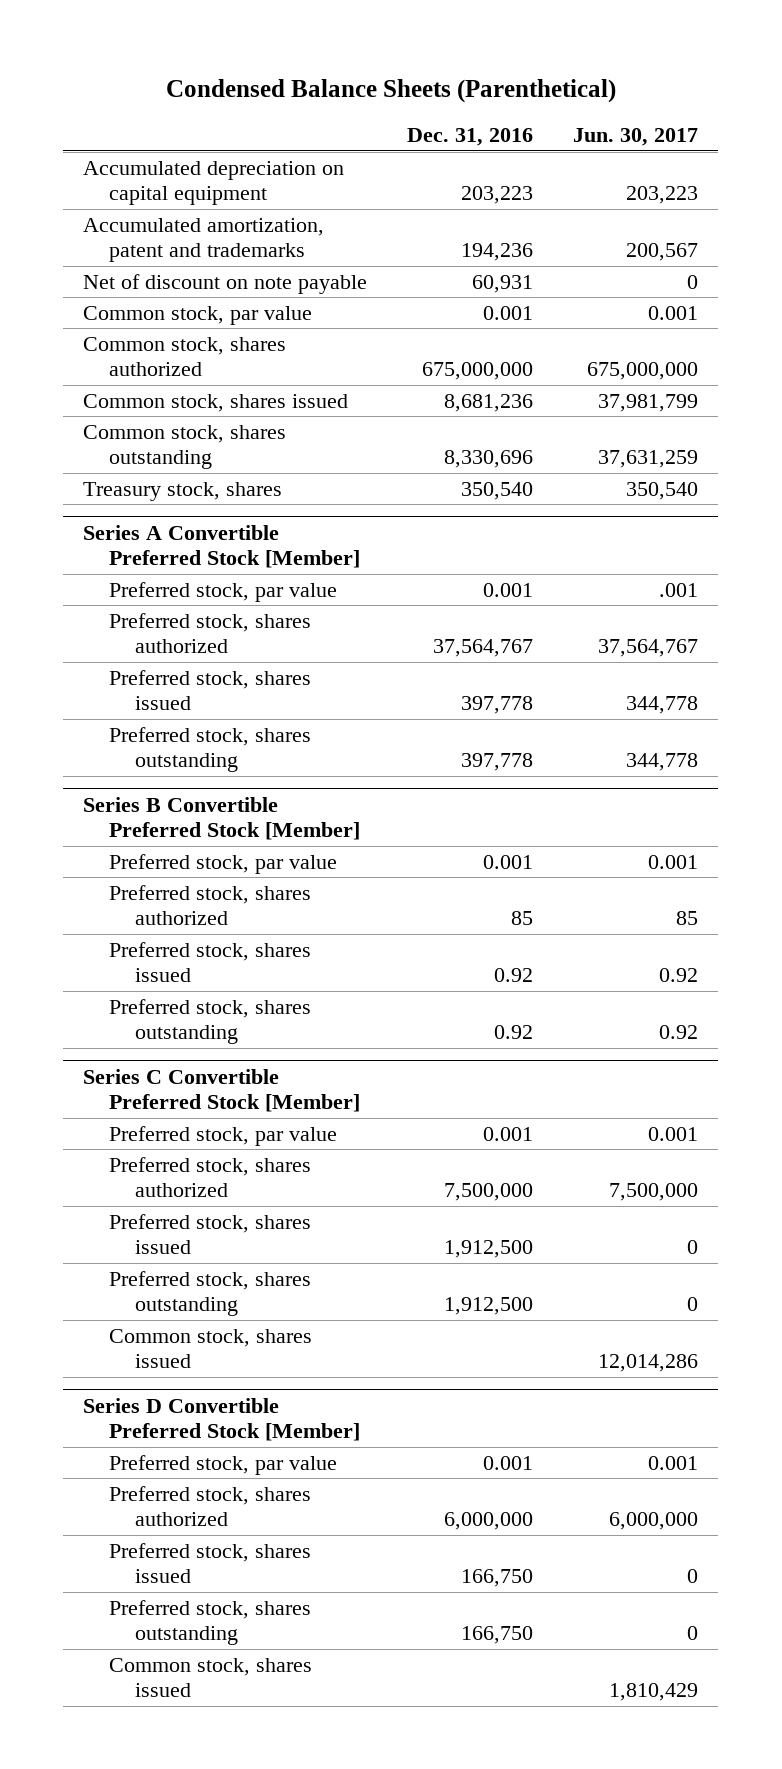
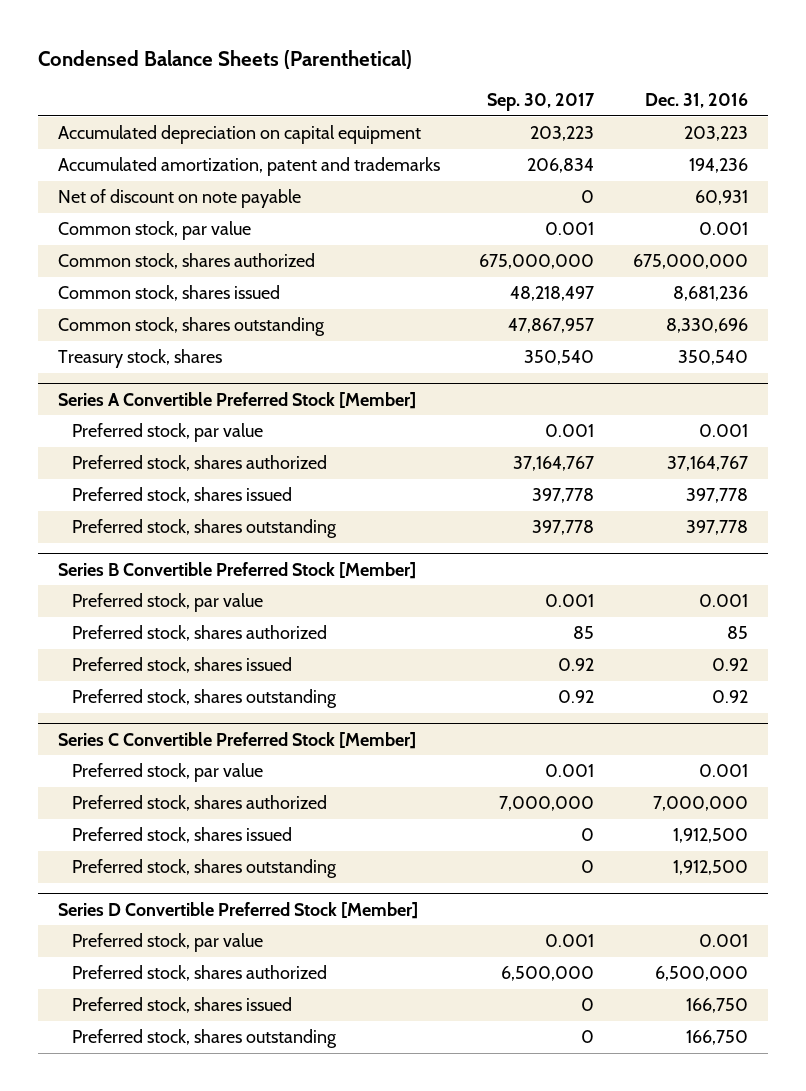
- | Dec. 31, 2016 | Jun. 30, 2017
+ | Sep. 30, 2017 | Dec. 31, 2016
@ Series A Convertible Preferred Stock [Member]
- Preferred stock, shares authorized | 37,564,767 | 37,564,767
+ Preferred stock, shares authorized | 37,164,767 | 37,164,767
@ Series C Convertible Preferred Stock [Member]
- Preferred stock, shares authorized | 7,500,000 | 7,500,000
+ Preferred stock, shares authorized | 7,000,000 | 7,000,000
- Common stock, shares issued | | 12,014,286
@ Series D Convertible Preferred Stock [Member]
- Preferred stock, shares authorized | 6,000,000 | 6,000,000
+ Preferred stock, shares authorized | 6,500,000 | 6,500,000
- Common stock, shares issued | | 1,810,429

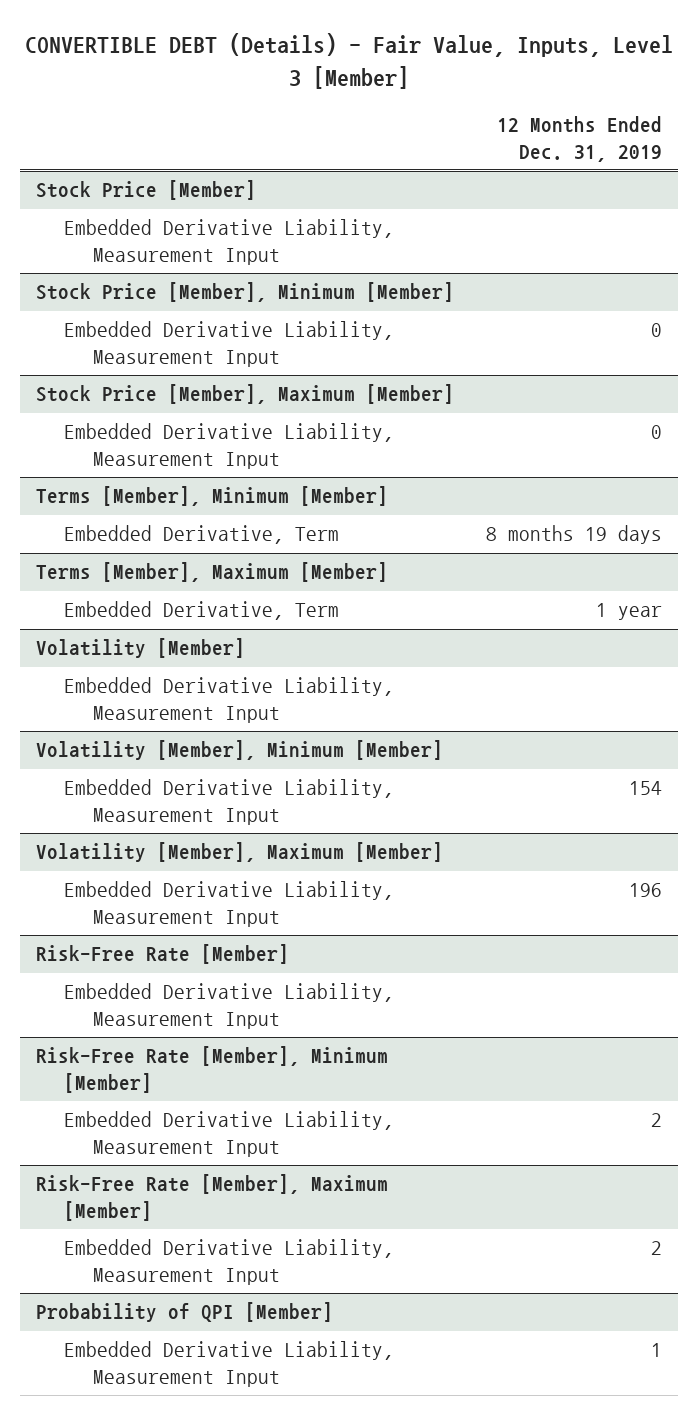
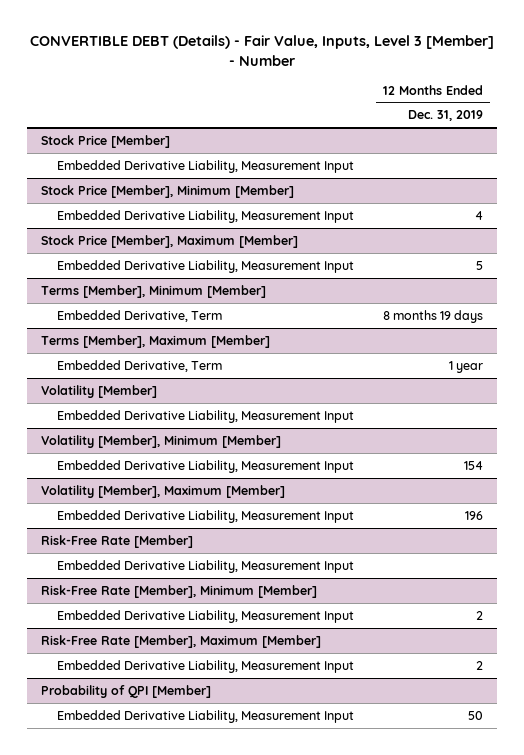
- CONVERTIBLE DEBT (Details) - Fair Value, Inputs, Level 3 [Member]
+ CONVERTIBLE DEBT (Details) - Fair Value, Inputs, Level 3 [Member] - Number
@ Stock Price [Member], Minimum [Member]
- Embedded Derivative Liability, Measurement Input | 0
+ Embedded Derivative Liability, Measurement Input | 4
@ Stock Price [Member], Maximum [Member]
- Embedded Derivative Liability, Measurement Input | 0
+ Embedded Derivative Liability, Measurement Input | 5
@ Probability of QPI [Member]
- Embedded Derivative Liability, Measurement Input | 1
+ Embedded Derivative Liability, Measurement Input | 50

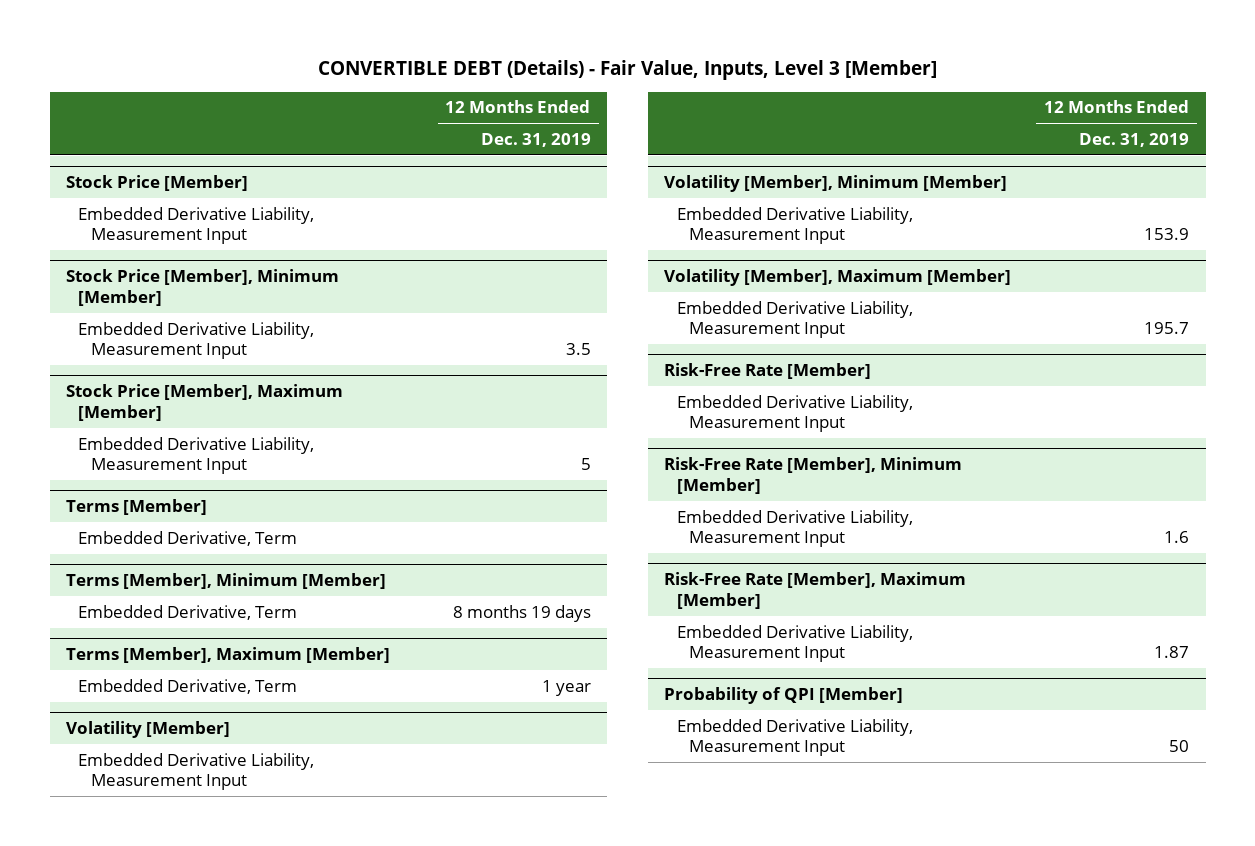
- CONVERTIBLE DEBT (Details) - Fair Value, Inputs, Level 3 [Member] - Number
+ CONVERTIBLE DEBT (Details) - Fair Value, Inputs, Level 3 [Member]
@ Stock Price [Member], Minimum [Member]
- Embedded Derivative Liability, Measurement Input | 4
+ Embedded Derivative Liability, Measurement Input | 3.5
+ Terms [Member]
+ Embedded Derivative, Term
@ Volatility [Member], Minimum [Member]
- Embedded Derivative Liability, Measurement Input | 154
+ Embedded Derivative Liability, Measurement Input | 153.9
@ Volatility [Member], Maximum [Member]
- Embedded Derivative Liability, Measurement Input | 196
+ Embedded Derivative Liability, Measurement Input | 195.7
@ Risk-Free Rate [Member], Minimum [Member]
- Embedded Derivative Liability, Measurement Input | 2
+ Embedded Derivative Liability, Measurement Input | 1.6
@ Risk-Free Rate [Member], Maximum [Member]
- Embedded Derivative Liability, Measurement Input | 2
+ Embedded Derivative Liability, Measurement Input | 1.87

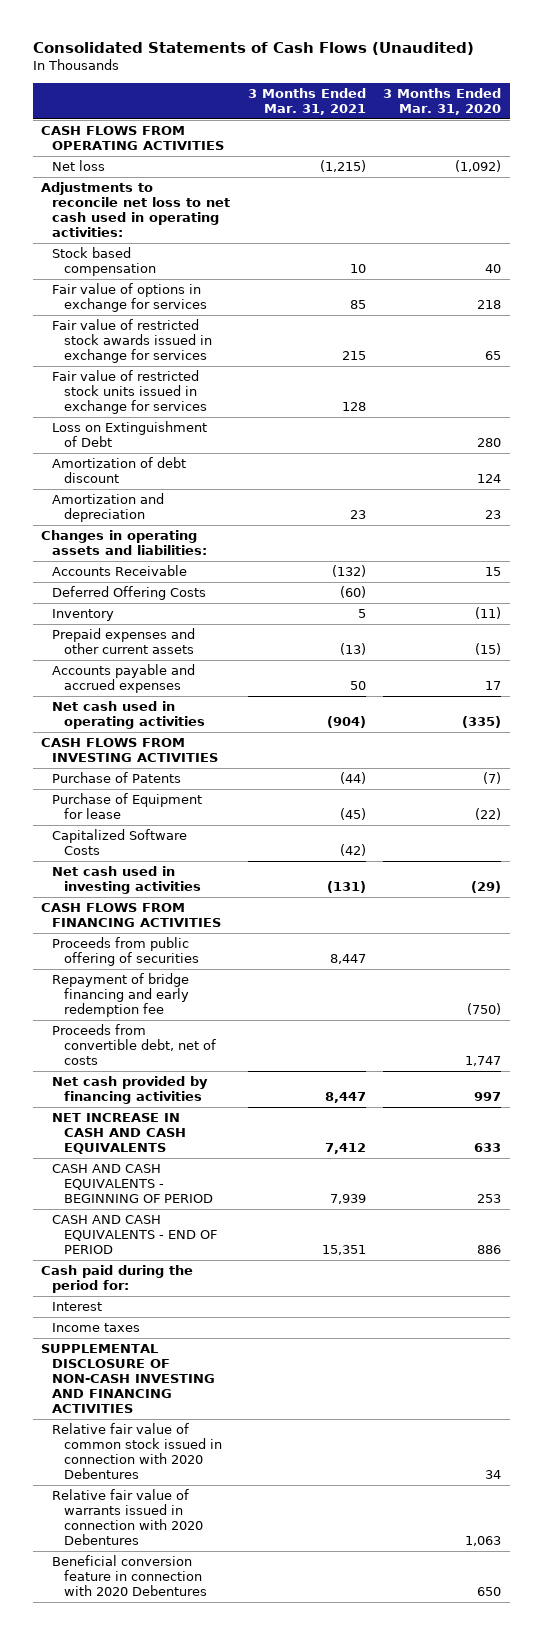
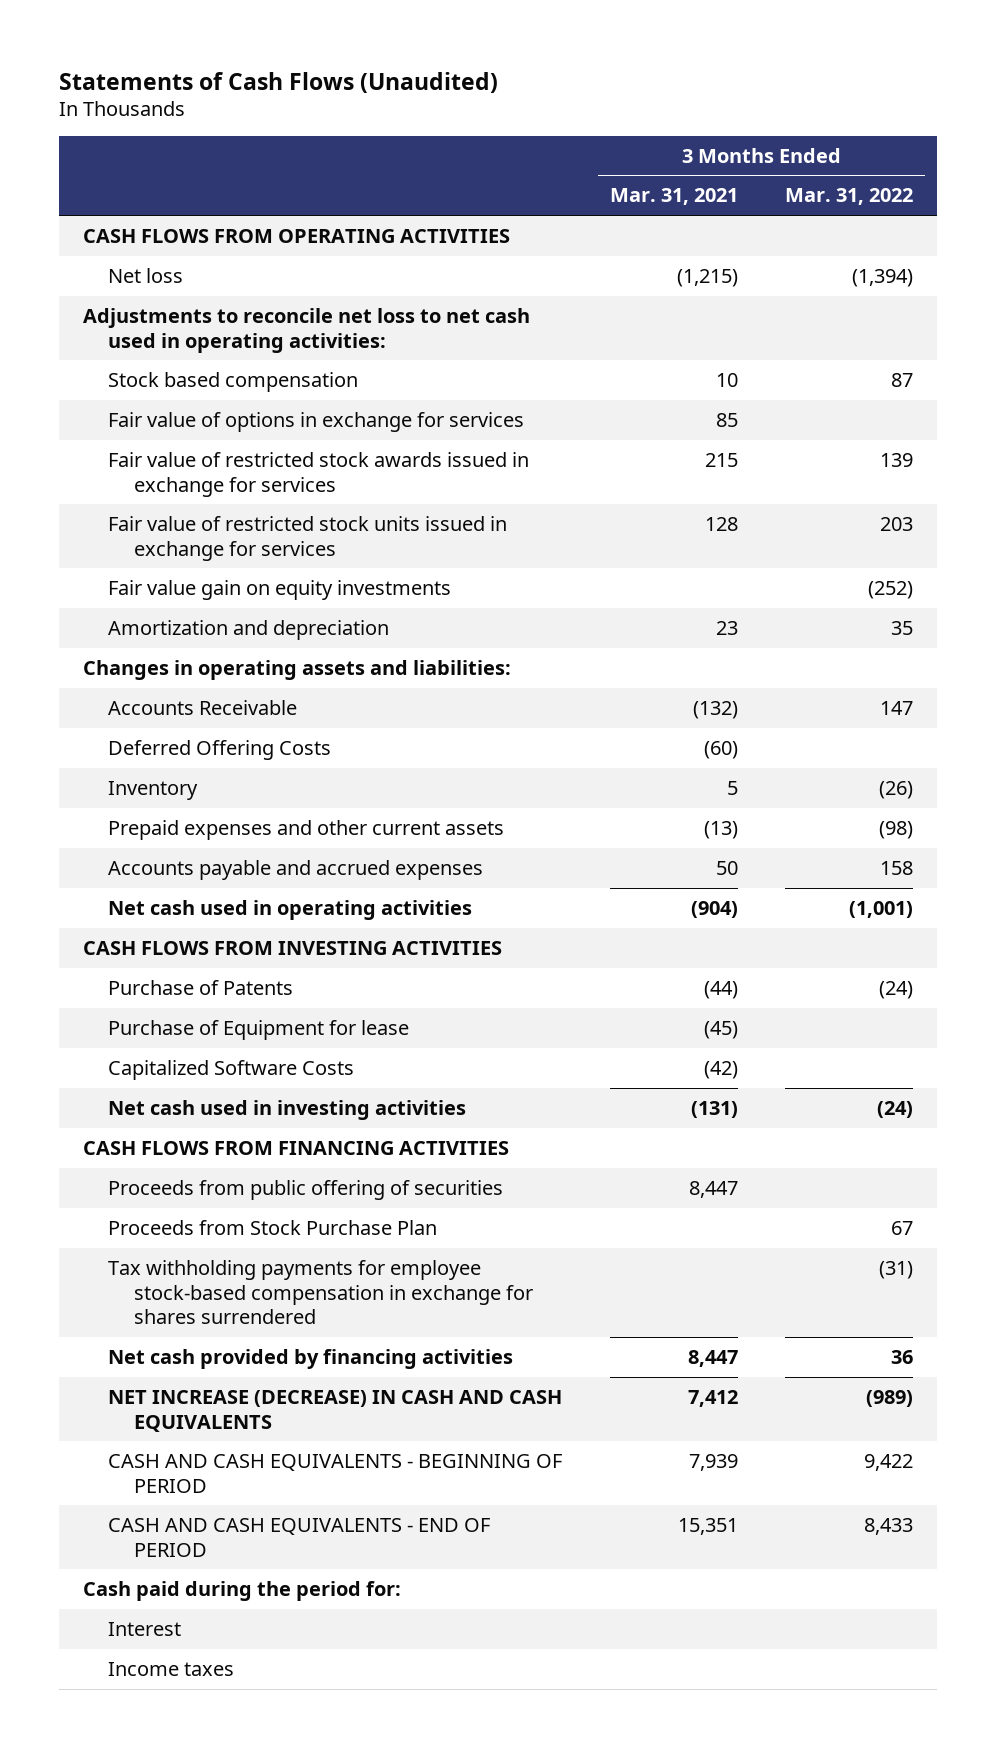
- Consolidated Statements of Cash Flows (Unaudited)
+ Statements of Cash Flows (Unaudited)
- | 3 Months Ended Mar. 31, 2021 | 3 Months Ended Mar. 31, 2020
+ | 3 Months Ended Mar. 31, 2021 | 3 Months Ended Mar. 31, 2022
- Loss on Extinguishment of Debt | | 280
- Amortization of debt discount | | 124
+ Fair value gain on equity investments | | (252)
- Repayment of bridge financing and early redemption fee | | (750)
- Proceeds from convertible debt, net of costs | | 1,747
+ Proceeds from Stock Purchase Plan | | 67
+ Tax withholding payments for employee stock-based compensation in exchange for shares surrendered | | (31)
- NET INCREASE IN CASH AND CASH EQUIVALENTS | 7,412 | 633
+ NET INCREASE (DECREASE) IN CASH AND CASH EQUIVALENTS | 7,412 | (989)
- SUPPLEMENTAL DISCLOSURE OF NON-CASH INVESTING AND FINANCING ACTIVITIES
- Relative fair value of common stock issued in connection with 2020 Debentures | | 34
- Relative fair value of warrants issued in connection with 2020 Debentures | | 1,063
- Beneficial conversion feature in connection with 2020 Debentures | | 650

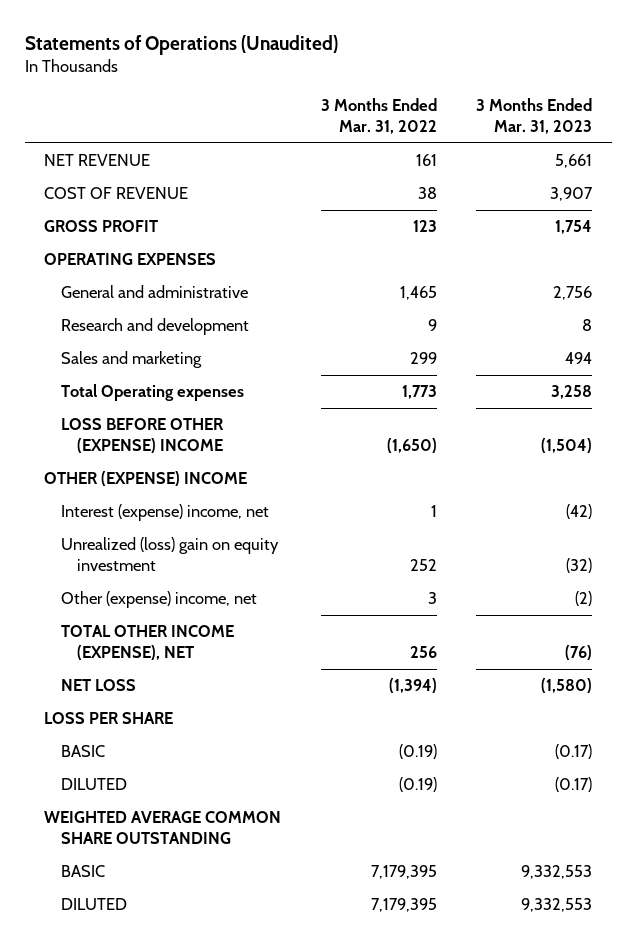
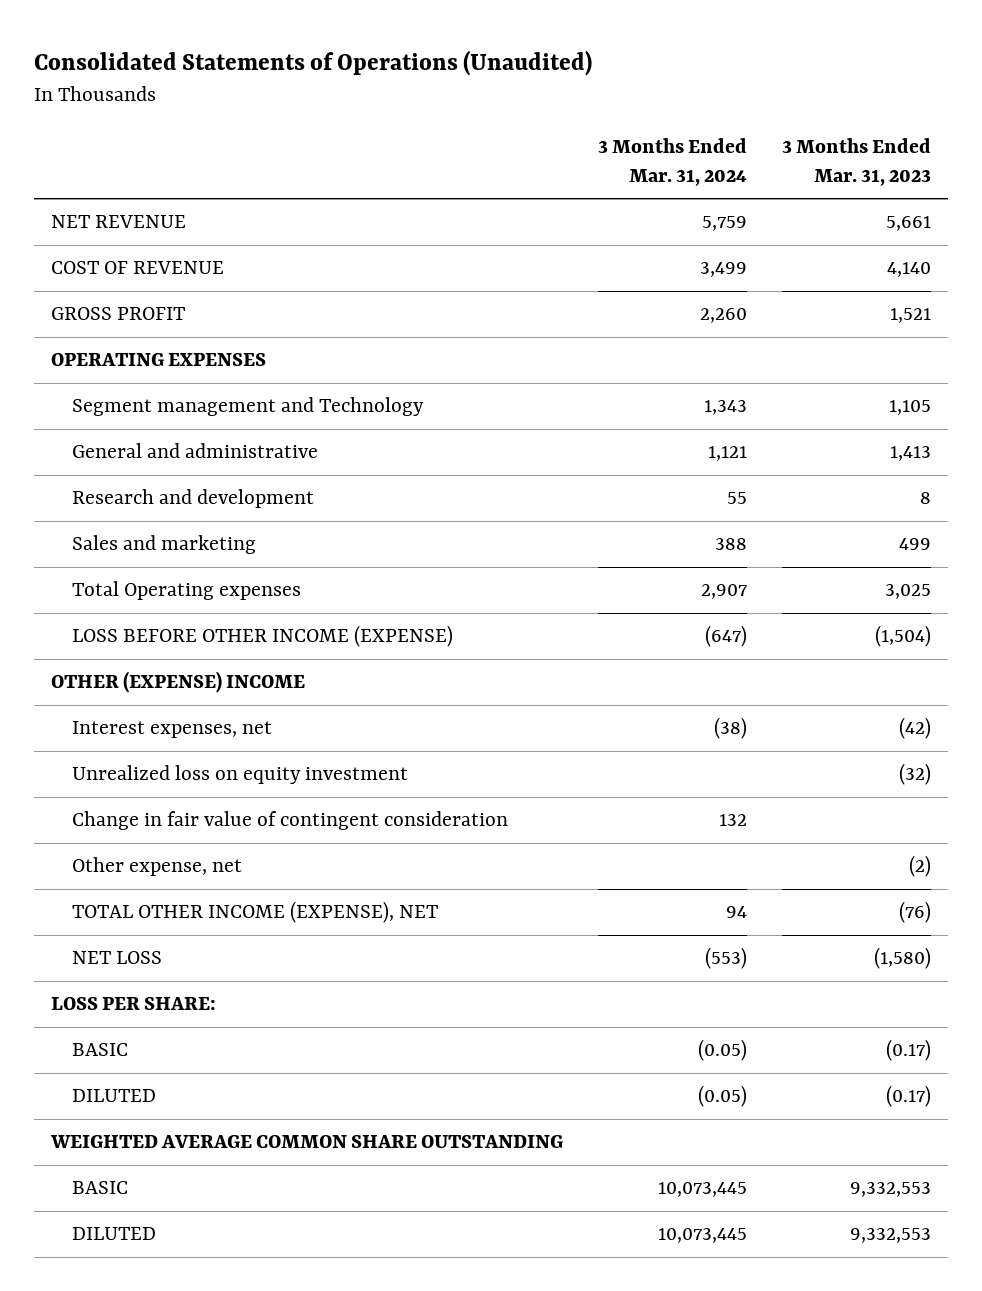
- Statements of Operations (Unaudited)
+ Consolidated Statements of Operations (Unaudited)
- | 3 Months Ended Mar. 31, 2022 | 3 Months Ended Mar. 31, 2023
+ | 3 Months Ended Mar. 31, 2024 | 3 Months Ended Mar. 31, 2023
- COST OF REVENUE | 38 | 3,907
- GROSS PROFIT | 123 | 1,754
+ COST OF REVENUE | 3,499 | 4,140
+ GROSS PROFIT | 2,260 | 1,521
- General and administrative | 1,465 | 2,756
+ Segment management and Technology | 1,343 | 1,105
+ General and administrative | 1,121 | 1,413
- Sales and marketing | 299 | 494
- Total Operating expenses | 1,773 | 3,258
- LOSS BEFORE OTHER (EXPENSE) INCOME | (1,650) | (1,504)
+ Sales and marketing | 388 | 499
+ Total Operating expenses | 2,907 | 3,025
+ LOSS BEFORE OTHER INCOME (EXPENSE) | (647) | (1,504)
- Interest (expense) income, net | 1 | (42)
- Unrealized (loss) gain on equity investment | 252 | (32)
- Other (expense) income, net | 3 | (2)
+ Interest expenses, net | (38) | (42)
+ Unrealized loss on equity investment | | (32)
+ Change in fair value of contingent consideration | 132 |
+ Other expense, net | | (2)
- LOSS PER SHARE
+ LOSS PER SHARE:

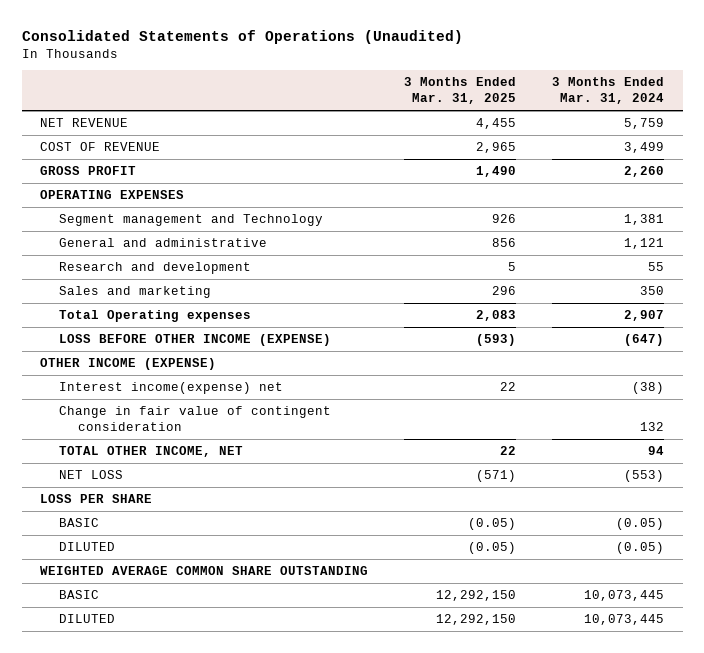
- | 3 Months Ended Mar. 31, 2024 | 3 Months Ended Mar. 31, 2023
+ | 3 Months Ended Mar. 31, 2025 | 3 Months Ended Mar. 31, 2024
- Segment management and Technology | 1,343 | 1,105
+ Segment management and Technology | 926 | 1,381
- Sales and marketing | 388 | 499
+ Sales and marketing | 296 | 350
- OTHER (EXPENSE) INCOME
- Interest expenses, net | (38) | (42)
- Unrealized loss on equity investment | | (32)
+ OTHER INCOME (EXPENSE)
+ Interest income(expense) net | 22 | (38)
- Other expense, net | | (2)
- TOTAL OTHER INCOME (EXPENSE), NET | 94 | (76)
+ TOTAL OTHER INCOME, NET | 22 | 94
- LOSS PER SHARE:
+ LOSS PER SHARE

